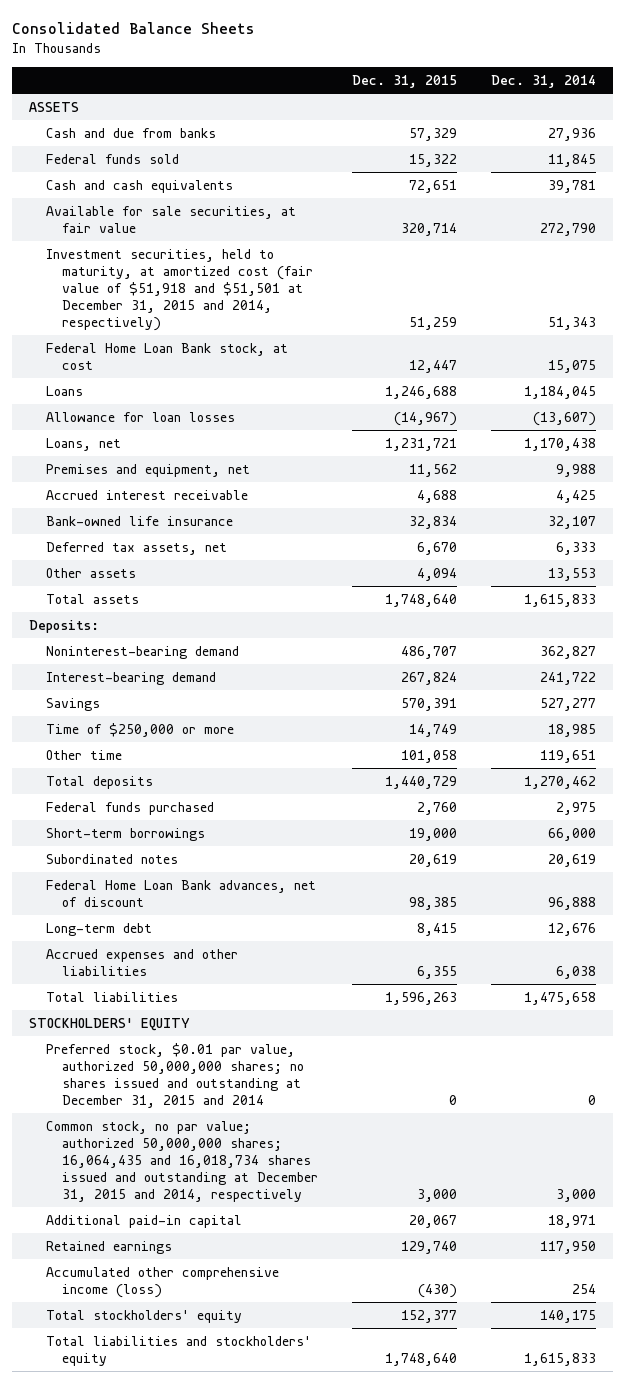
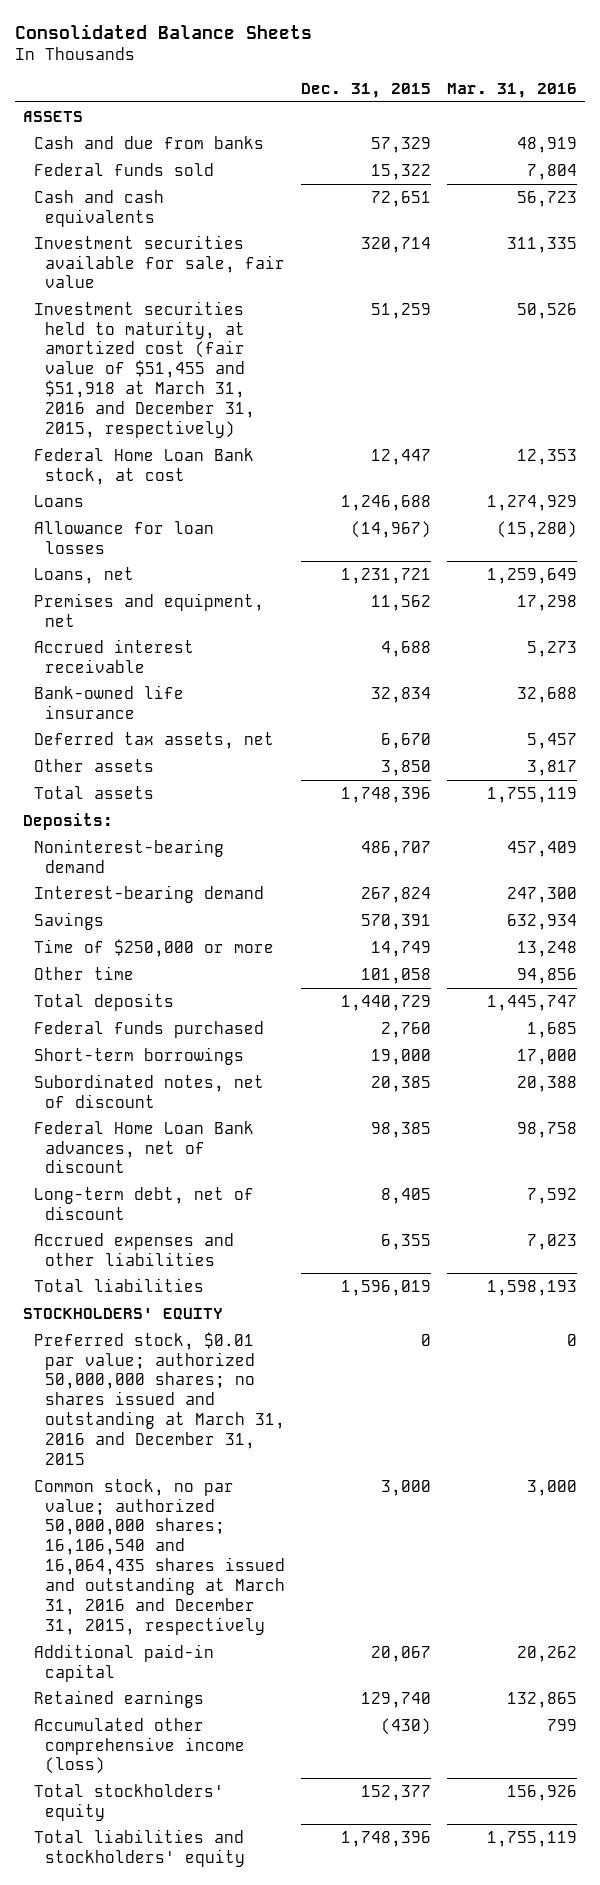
- | Dec. 31, 2015 | Dec. 31, 2014
+ | Dec. 31, 2015 | Mar. 31, 2016
- Available for sale securities, at fair value | 320,714 | 272,790
- Investment securities, held to maturity, at amortized cost (fair value of $51,918 and $51,501 at December 31, 2015 and 2014, respectively) | 51,259 | 51,343
+ Investment securities available for sale, fair value | 320,714 | 311,335
+ Investment securities held to maturity, at amortized cost (fair value of $51,455 and $51,918 at March 31, 2016 and December 31, 2015, respectively) | 51,259 | 50,526
- Other assets | 4,094 | 13,553
- Total assets | 1,748,640 | 1,615,833
+ Other assets | 3,850 | 3,817
+ Total assets | 1,748,396 | 1,755,119
- Subordinated notes | 20,619 | 20,619
+ Subordinated notes, net of discount | 20,385 | 20,388
- Long-term debt | 8,415 | 12,676
+ Long-term debt, net of discount | 8,405 | 7,592
- Total liabilities | 1,596,263 | 1,475,658
+ Total liabilities | 1,596,019 | 1,598,193
- Preferred stock, $0.01 par value, authorized 50,000,000 shares; no shares issued and outstanding at December 31, 2015 and 2014 | 0 | 0
- Common stock, no par value; authorized 50,000,000 shares; 16,064,435 and 16,018,734 shares issued and outstanding at December 31, 2015 and 2014, respectively | 3,000 | 3,000
+ Preferred stock, $0.01 par value; authorized 50,000,000 shares; no shares issued and outstanding at March 31, 2016 and December 31, 2015 | 0 | 0
+ Common stock, no par value; authorized 50,000,000 shares; 16,106,540 and 16,064,435 shares issued and outstanding at March 31, 2016 and December 31, 2015, respectively | 3,000 | 3,000
- Total liabilities and stockholders' equity | 1,748,640 | 1,615,833
+ Total liabilities and stockholders' equity | 1,748,396 | 1,755,119

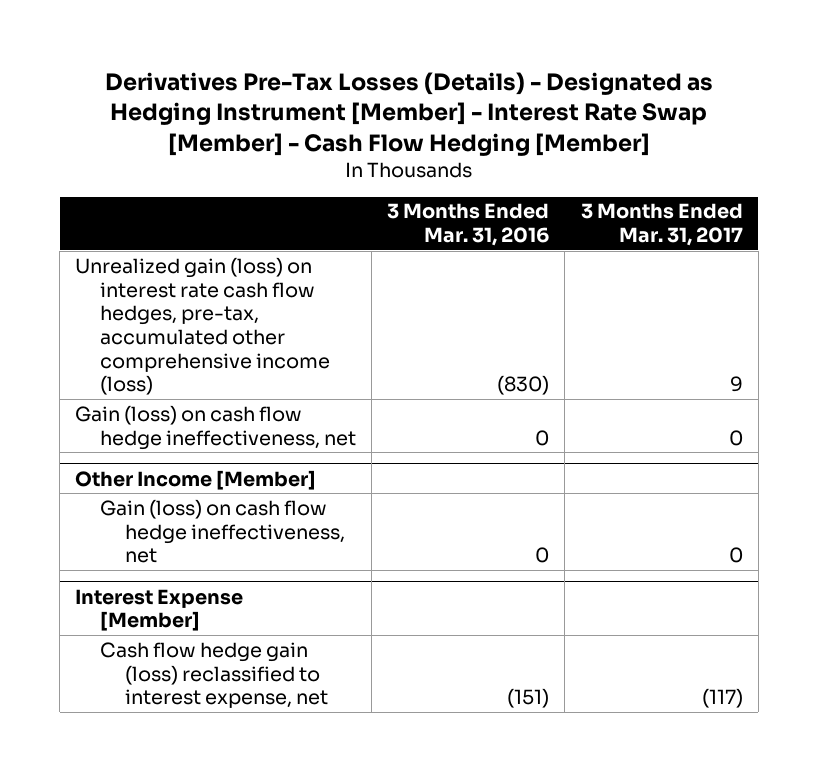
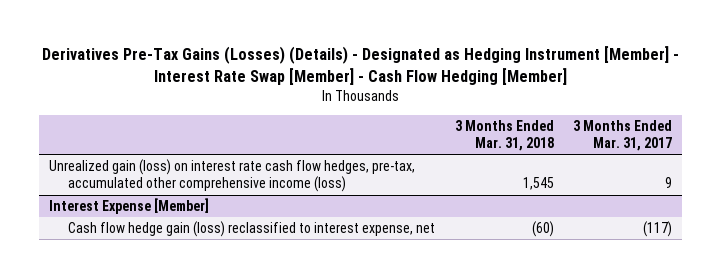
- Derivatives Pre-Tax Losses (Details) - Designated as Hedging Instrument [Member] - Interest Rate Swap [Member] - Cash Flow Hedging [Member]
+ Derivatives Pre-Tax Gains (Losses) (Details) - Designated as Hedging Instrument [Member] - Interest Rate Swap [Member] - Cash Flow Hedging [Member]
- | 3 Months Ended Mar. 31, 2016 | 3 Months Ended Mar. 31, 2017
+ | 3 Months Ended Mar. 31, 2018 | 3 Months Ended Mar. 31, 2017
- Gain (loss) on cash flow hedge ineffectiveness, net | 0 | 0
- Other Income [Member]
- Gain (loss) on cash flow hedge ineffectiveness, net | 0 | 0

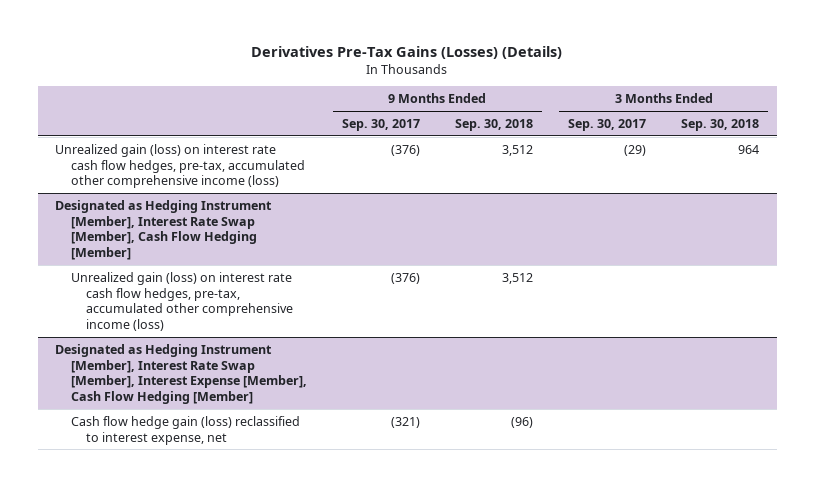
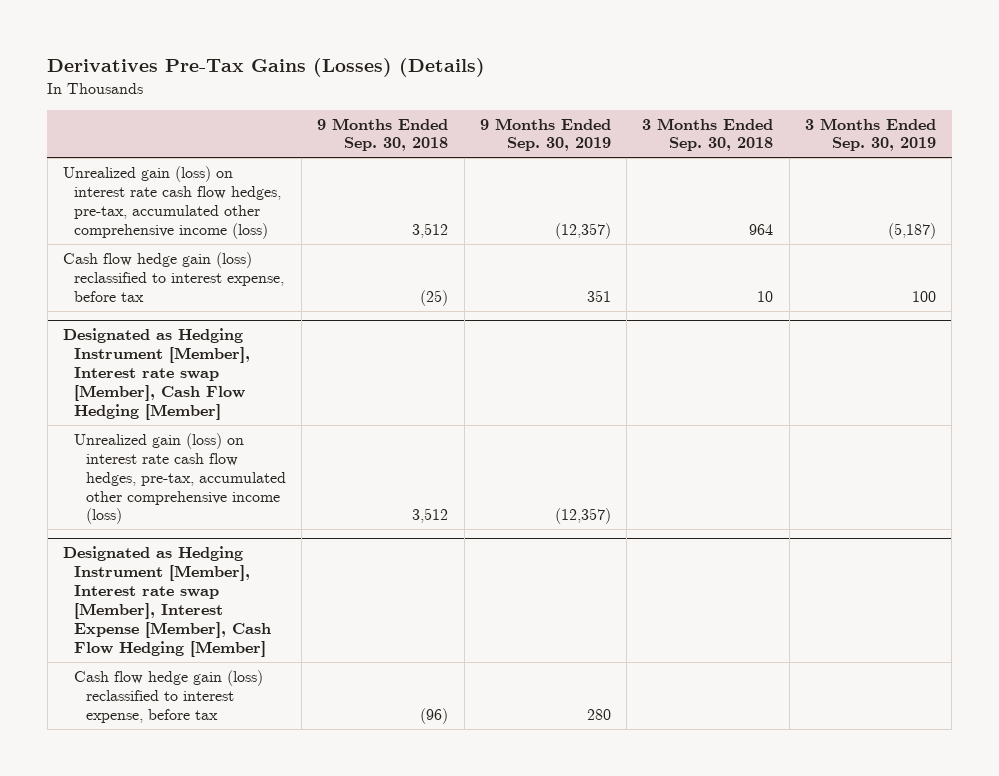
- | 9 Months Ended Sep. 30, 2017 | 9 Months Ended Sep. 30, 2018 | 3 Months Ended Sep. 30, 2017 | 3 Months Ended Sep. 30, 2018
+ | 9 Months Ended Sep. 30, 2018 | 9 Months Ended Sep. 30, 2019 | 3 Months Ended Sep. 30, 2018 | 3 Months Ended Sep. 30, 2019
- Designated as Hedging Instrument [Member], Interest Rate Swap [Member], Cash Flow Hedging [Member]
+ Cash flow hedge gain (loss) reclassified to interest expense, before tax | (25) | 351 | 10 | 100
+ Designated as Hedging Instrument [Member], Interest rate swap [Member], Cash Flow Hedging [Member]
- Designated as Hedging Instrument [Member], Interest Rate Swap [Member], Interest Expense [Member], Cash Flow Hedging [Member]
- Cash flow hedge gain (loss) reclassified to interest expense, net | (321) | (96) | |
+ Designated as Hedging Instrument [Member], Interest rate swap [Member], Interest Expense [Member], Cash Flow Hedging [Member]
+ Cash flow hedge gain (loss) reclassified to interest expense, before tax | (96) | 280 | |

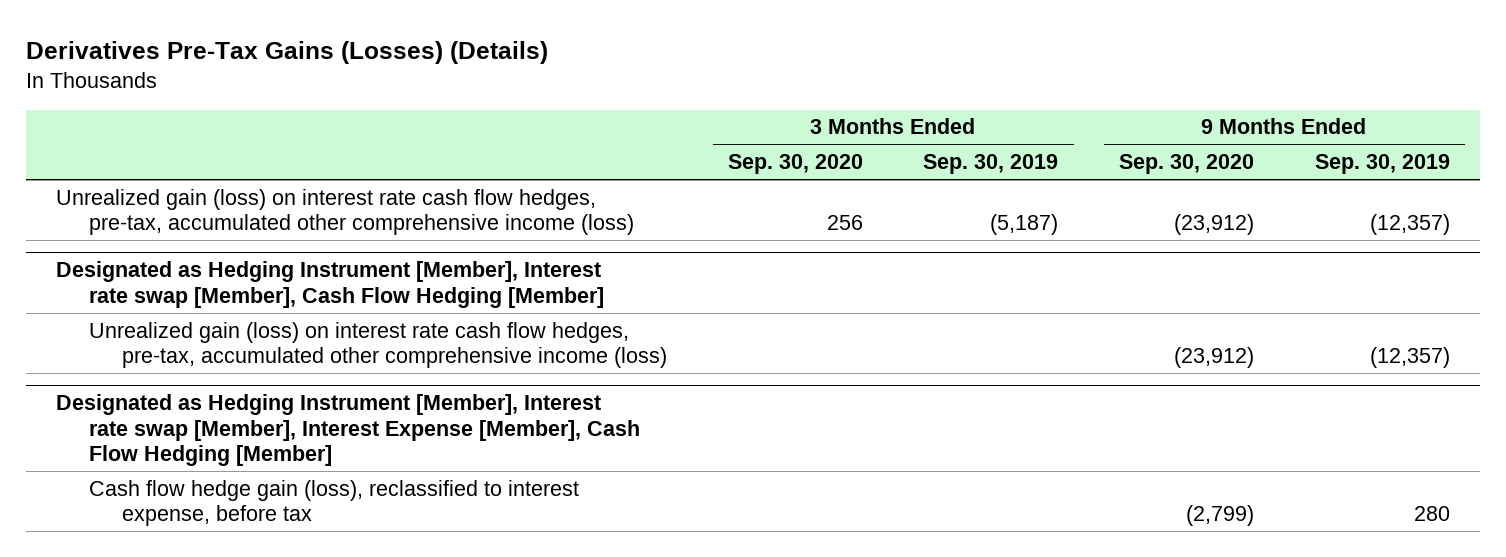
- | 9 Months Ended Sep. 30, 2018 | 9 Months Ended Sep. 30, 2019 | 3 Months Ended Sep. 30, 2018 | 3 Months Ended Sep. 30, 2019
+ | 3 Months Ended Sep. 30, 2020 | 3 Months Ended Sep. 30, 2019 | 9 Months Ended Sep. 30, 2020 | 9 Months Ended Sep. 30, 2019
- Cash flow hedge gain (loss) reclassified to interest expense, before tax | (25) | 351 | 10 | 100
@ Designated as Hedging Instrument [Member], Interest rate swap [Member], Interest Expense [Member], Cash Flow Hedging [Member]
- Cash flow hedge gain (loss) reclassified to interest expense, before tax | (96) | 280 | |
+ Cash flow hedge gain (loss), reclassified to interest expense, before tax | | | (2,799) | 280

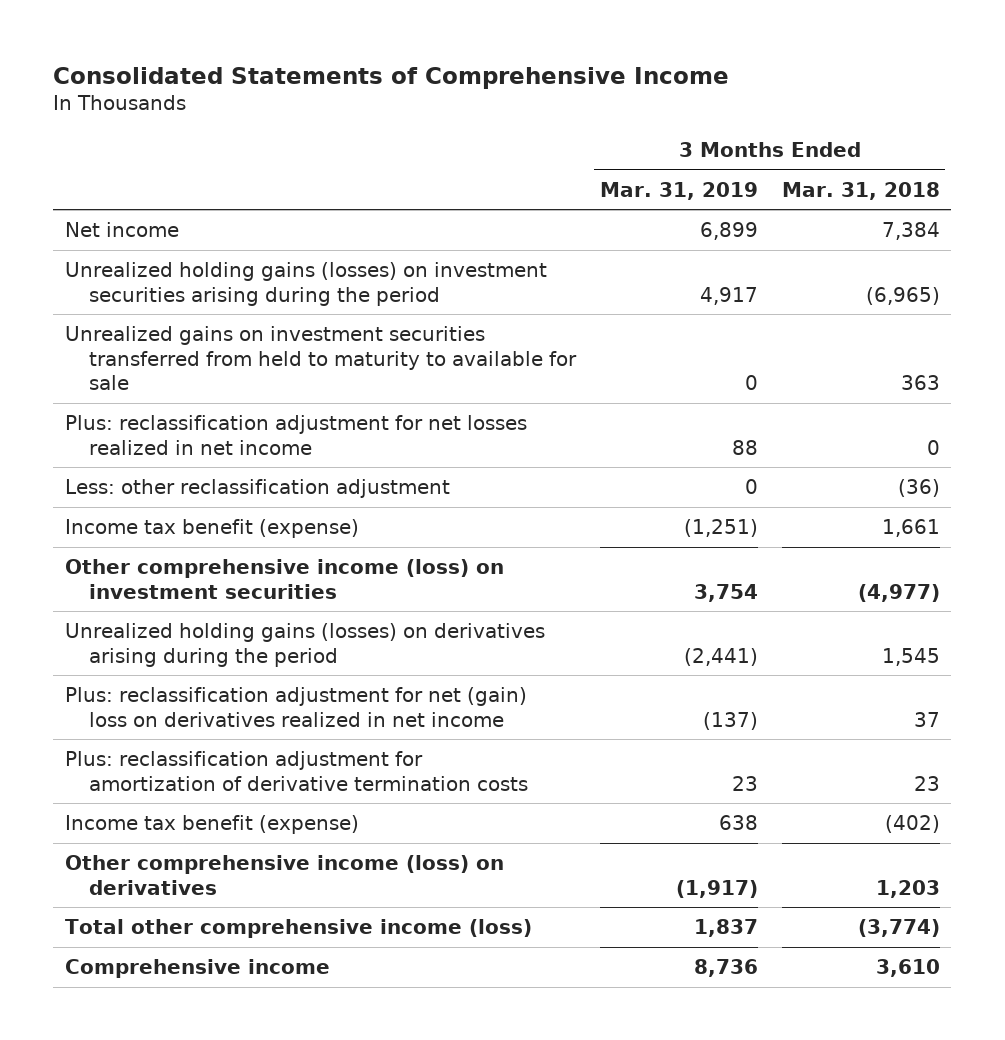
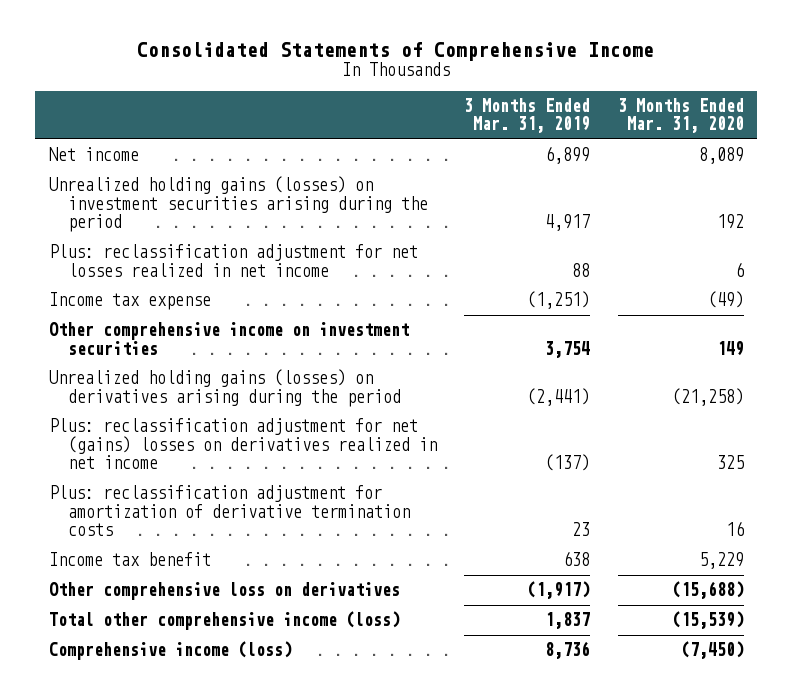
- | 3 Months Ended Mar. 31, 2019 | 3 Months Ended Mar. 31, 2018
+ | 3 Months Ended Mar. 31, 2019 | 3 Months Ended Mar. 31, 2020
- Unrealized gains on investment securities transferred from held to maturity to available for sale | 0 | 363
- Less: other reclassification adjustment | 0 | (36)
- Income tax benefit (expense) | (1,251) | 1,661
- Other comprehensive income (loss) on investment securities | 3,754 | (4,977)
+ Income tax expense | (1,251) | (49)
+ Other comprehensive income on investment securities | 3,754 | 149
- Plus: reclassification adjustment for net (gain) loss on derivatives realized in net income | (137) | 37
+ Plus: reclassification adjustment for net (gains) losses on derivatives realized in net income | (137) | 325
- Income tax benefit (expense) | 638 | (402)
- Other comprehensive income (loss) on derivatives | (1,917) | 1,203
+ Income tax benefit | 638 | 5,229
+ Other comprehensive loss on derivatives | (1,917) | (15,688)
- Comprehensive income | 8,736 | 3,610
+ Comprehensive income (loss) | 8,736 | (7,450)

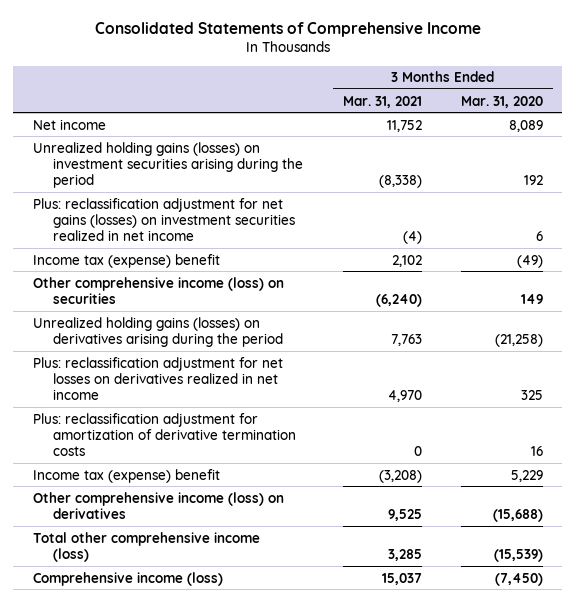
- | 3 Months Ended Mar. 31, 2019 | 3 Months Ended Mar. 31, 2020
+ | 3 Months Ended Mar. 31, 2021 | 3 Months Ended Mar. 31, 2020
- Plus: reclassification adjustment for net losses realized in net income | 88 | 6
- Income tax expense | (1,251) | (49)
- Other comprehensive income on investment securities | 3,754 | 149
+ Plus: reclassification adjustment for net gains (losses) on investment securities realized in net income | (4) | 6
+ Income tax (expense) benefit | 2,102 | (49)
+ Other comprehensive income (loss) on securities | (6,240) | 149
- Plus: reclassification adjustment for net (gains) losses on derivatives realized in net income | (137) | 325
+ Plus: reclassification adjustment for net losses on derivatives realized in net income | 4,970 | 325
- Income tax benefit | 638 | 5,229
- Other comprehensive loss on derivatives | (1,917) | (15,688)
+ Income tax (expense) benefit | (3,208) | 5,229
+ Other comprehensive income (loss) on derivatives | 9,525 | (15,688)

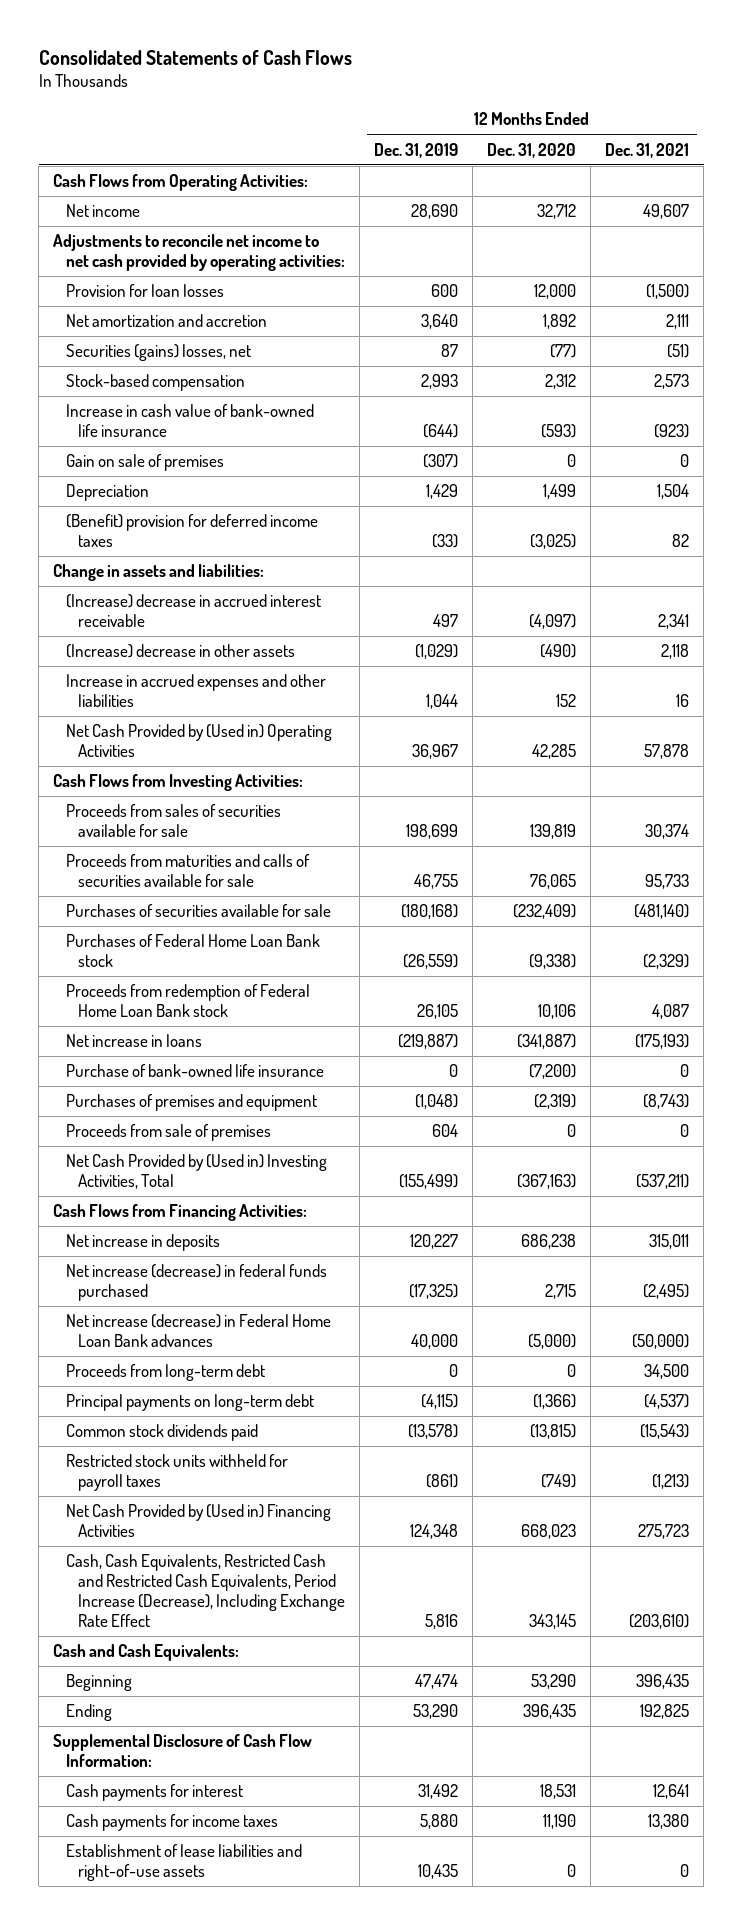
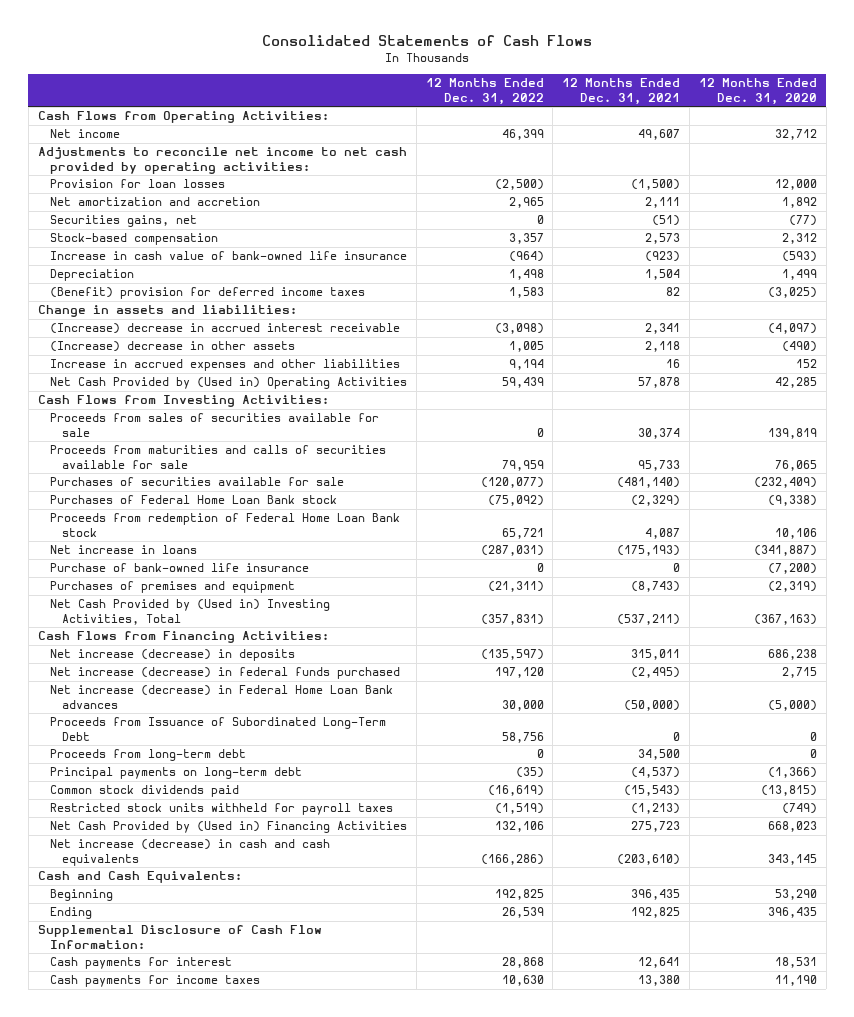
- | 12 Months Ended Dec. 31, 2019 | 12 Months Ended Dec. 31, 2020 | 12 Months Ended Dec. 31, 2021
+ | 12 Months Ended Dec. 31, 2022 | 12 Months Ended Dec. 31, 2021 | 12 Months Ended Dec. 31, 2020
- Securities (gains) losses, net | 87 | (77) | (51)
+ Securities gains, net | 0 | (51) | (77)
- Gain on sale of premises | (307) | 0 | 0
- Proceeds from sale of premises | 604 | 0 | 0
- Net increase in deposits | 120,227 | 686,238 | 315,011
+ Net increase (decrease) in deposits | (135,597) | 315,011 | 686,238
+ Proceeds from Issuance of Subordinated Long-Term Debt | 58,756 | 0 | 0
- Cash, Cash Equivalents, Restricted Cash and Restricted Cash Equivalents, Period Increase (Decrease), Including Exchange Rate Effect | 5,816 | 343,145 | (203,610)
+ Net increase (decrease) in cash and cash equivalents | (166,286) | (203,610) | 343,145
- Establishment of lease liabilities and right-of-use assets | 10,435 | 0 | 0

